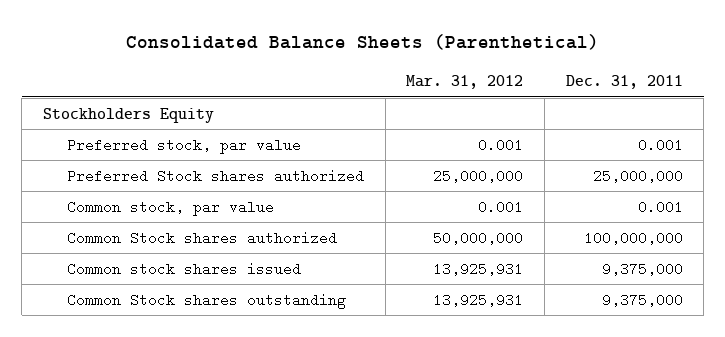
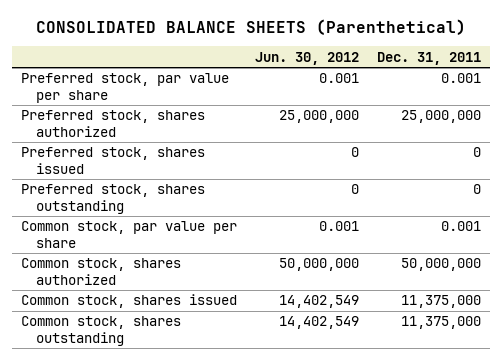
- Consolidated Balance Sheets (Parenthetical)
+ CONSOLIDATED BALANCE SHEETS (Parenthetical)
- | Mar. 31, 2012 | Dec. 31, 2011
+ | Jun. 30, 2012 | Dec. 31, 2011
- Stockholders Equity
- Preferred stock, par value | 0.001 | 0.001
- Preferred Stock shares authorized | 25,000,000 | 25,000,000
- Common stock, par value | 0.001 | 0.001
- Common Stock shares authorized | 50,000,000 | 100,000,000
- Common stock shares issued | 13,925,931 | 9,375,000
- Common Stock shares outstanding | 13,925,931 | 9,375,000
+ Preferred stock, par value per share | 0.001 | 0.001
+ Preferred stock, shares authorized | 25,000,000 | 25,000,000
+ Preferred stock, shares issued | 0 | 0
+ Preferred stock, shares outstanding | 0 | 0
+ Common stock, par value per share | 0.001 | 0.001
+ Common stock, shares authorized | 50,000,000 | 50,000,000
+ Common stock, shares issued | 14,402,549 | 11,375,000
+ Common stock, shares outstanding | 14,402,549 | 11,375,000

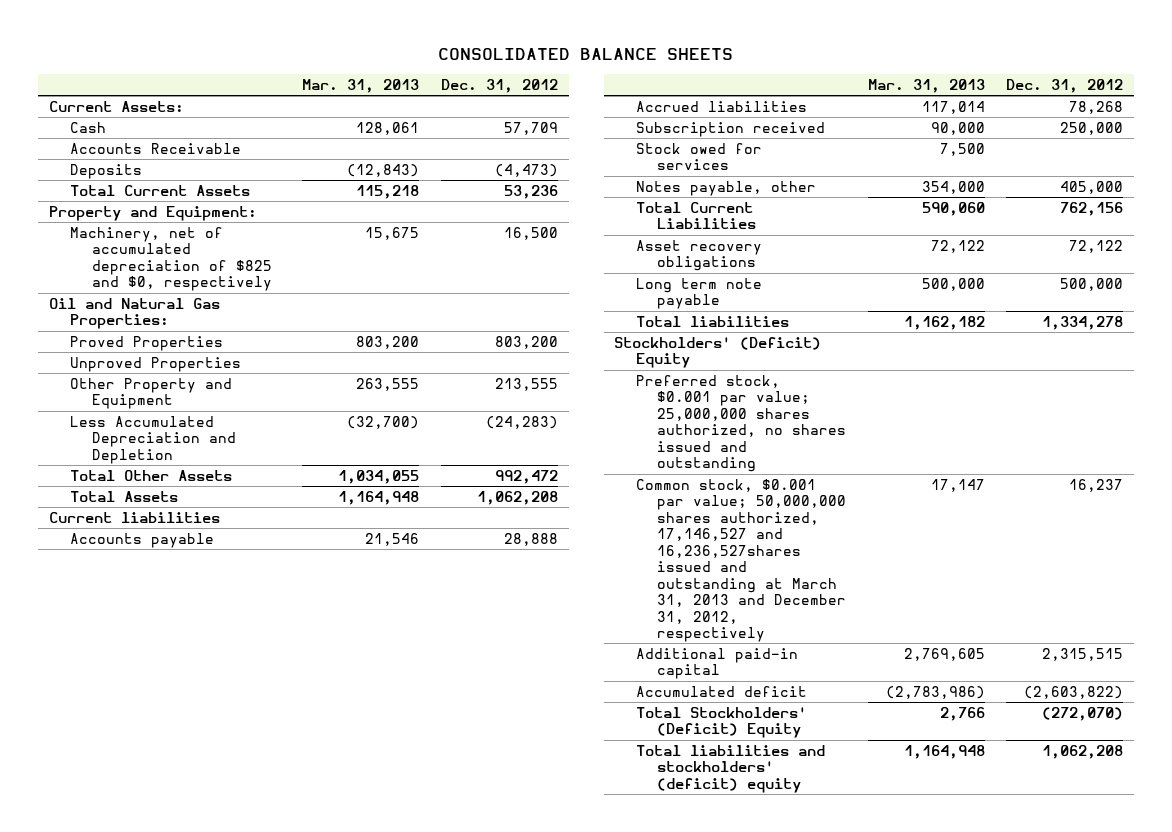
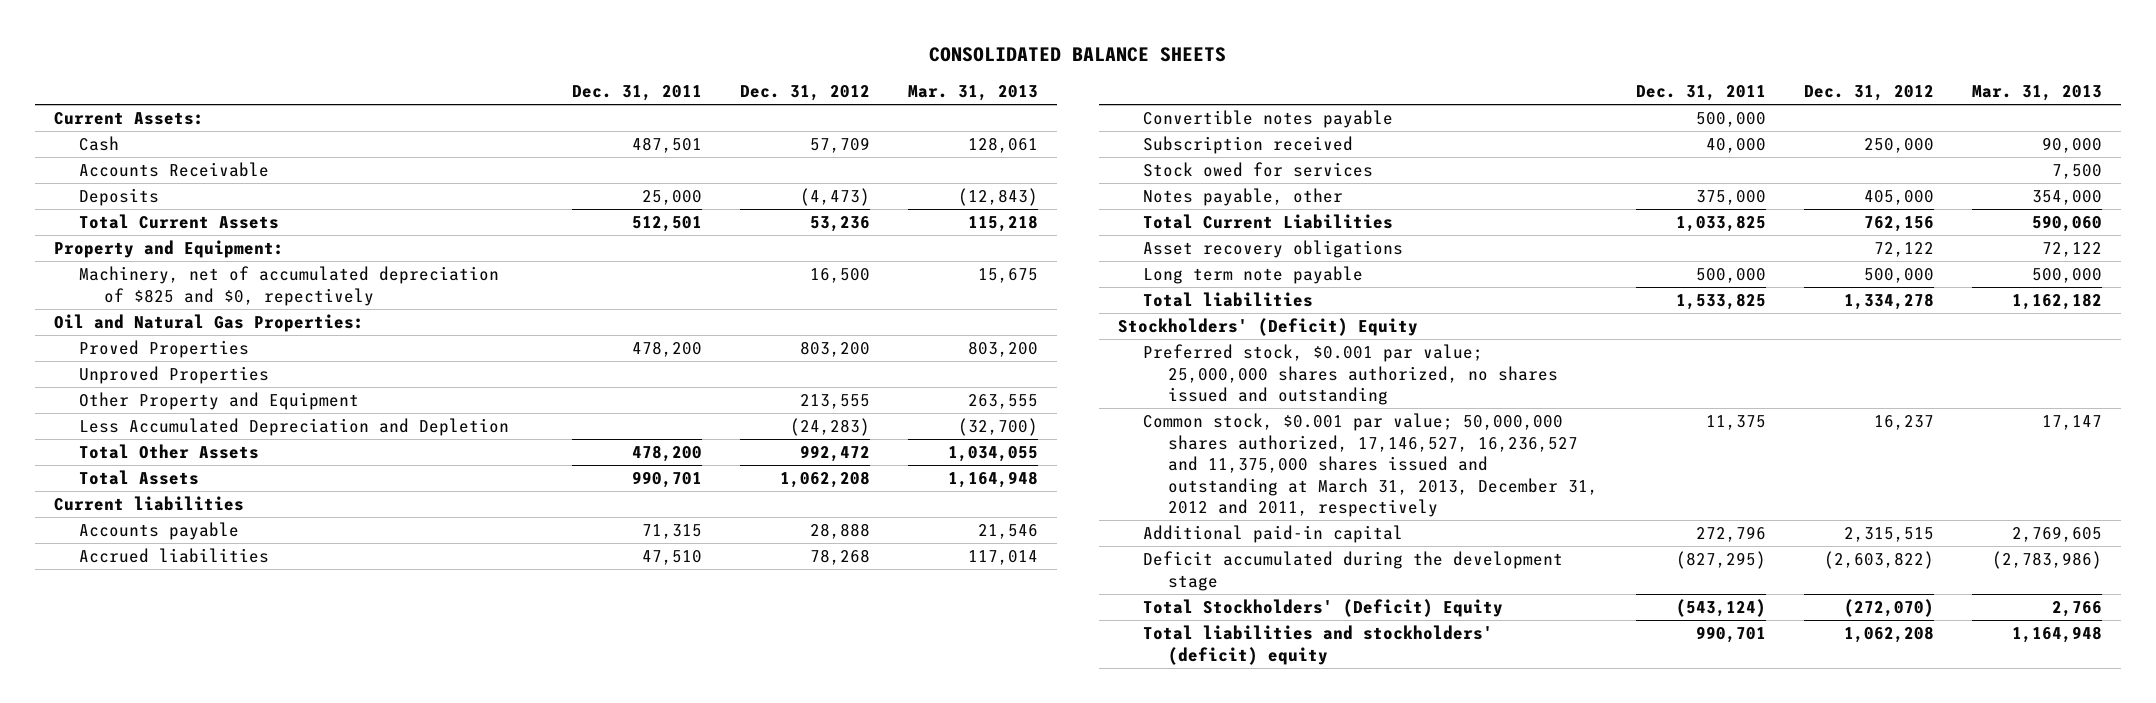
- | Mar. 31, 2013 | Dec. 31, 2012
+ | Dec. 31, 2011 | Dec. 31, 2012 | Mar. 31, 2013
- Machinery, net of accumulated depreciation of $825 and $0, respectively | 15,675 | 16,500
+ Machinery, net of accumulated depreciation of $825 and $0, repectively | | 16,500 | 15,675
+ Convertible notes payable | 500,000 | |
- Common stock, $0.001 par value; 50,000,000 shares authorized, 17,146,527 and 16,236,527shares issued and outstanding at March 31, 2013 and December 31, 2012, respectively | 17,147 | 16,237
+ Common stock, $0.001 par value; 50,000,000 shares authorized, 17,146,527, 16,236,527 and 11,375,000 shares issued and outstanding at March 31, 2013, December 31, 2012 and 2011, respectively | 11,375 | 16,237 | 17,147
- Accumulated deficit | (2,783,986) | (2,603,822)
+ Deficit accumulated during the development stage | (827,295) | (2,603,822) | (2,783,986)

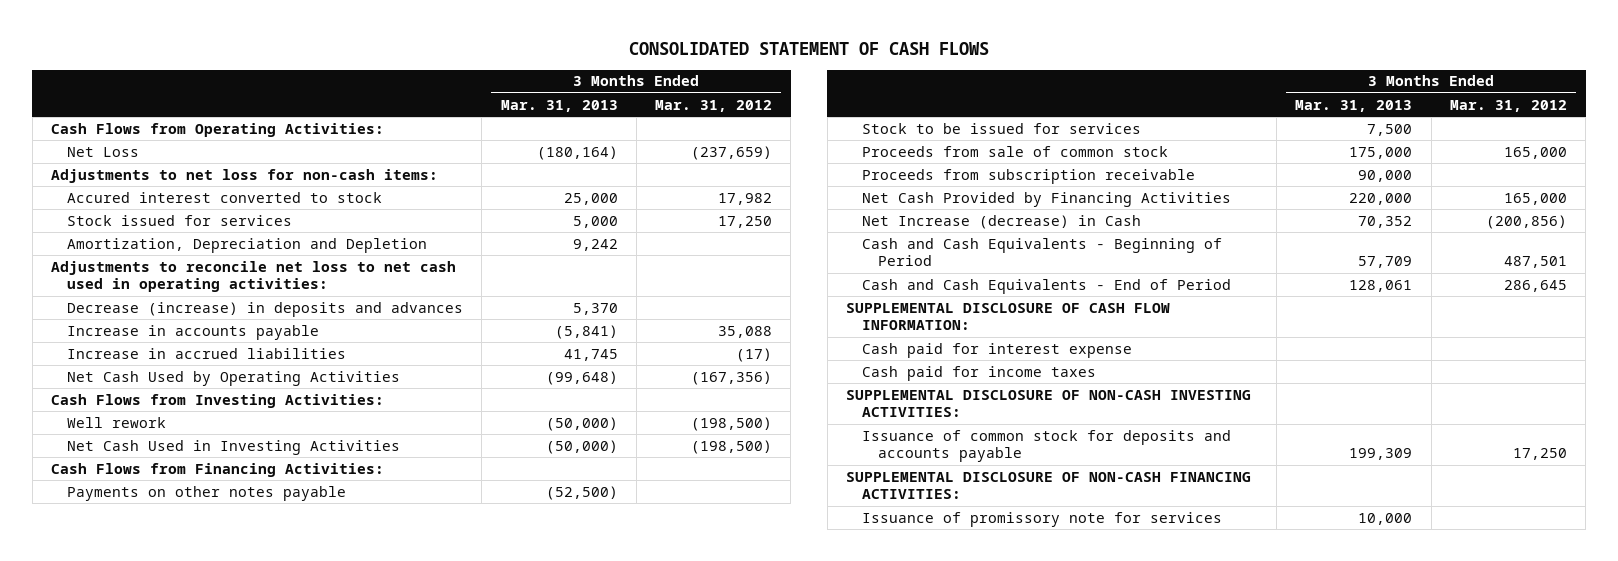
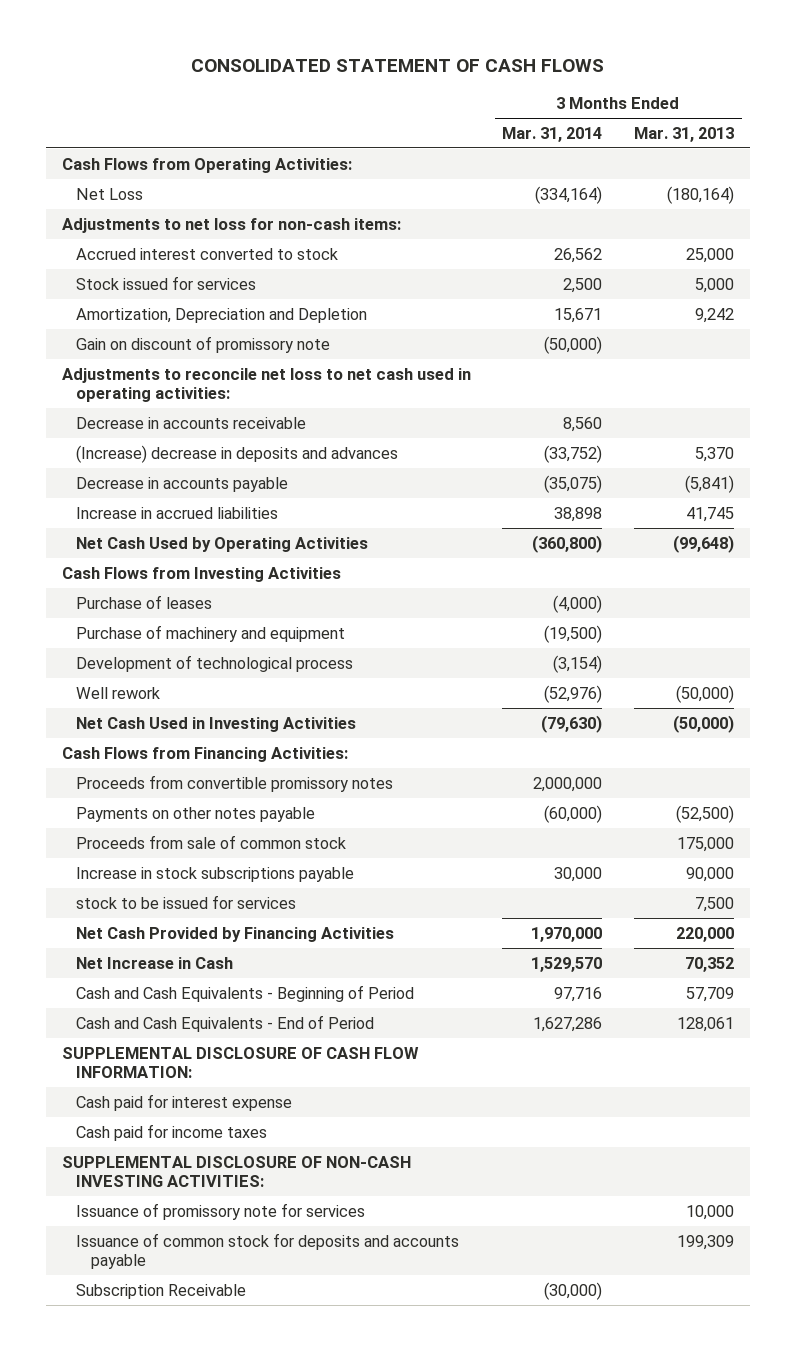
- | 3 Months Ended Mar. 31, 2013 | 3 Months Ended Mar. 31, 2012
+ | 3 Months Ended Mar. 31, 2014 | 3 Months Ended Mar. 31, 2013
- Accured interest converted to stock | 25,000 | 17,982
+ Accrued interest converted to stock | 26,562 | 25,000
+ Gain on discount of promissory note | (50,000) |
- Decrease (increase) in deposits and advances | 5,370 |
- Increase in accounts payable | (5,841) | 35,088
+ Decrease in accounts receivable | 8,560 |
+ (Increase) decrease in deposits and advances | (33,752) | 5,370
+ Decrease in accounts payable | (35,075) | (5,841)
- Cash Flows from Investing Activities:
+ Cash Flows from Investing Activities
+ Purchase of leases | (4,000) |
+ Purchase of machinery and equipment | (19,500) |
+ Development of technological process | (3,154) |
+ Proceeds from convertible promissory notes | 2,000,000 |
- Stock to be issued for services | 7,500 |
- Proceeds from subscription receivable | 90,000 |
+ Increase in stock subscriptions payable | 30,000 | 90,000
+ stock to be issued for services | | 7,500
- Net Increase (decrease) in Cash | 70,352 | (200,856)
+ Net Increase in Cash | 1,529,570 | 70,352
- SUPPLEMENTAL DISCLOSURE OF NON-CASH FINANCING ACTIVITIES:
moved down: Issuance of common stock for deposits and accounts payable | | 199,309
+ Subscription Receivable | (30,000) |

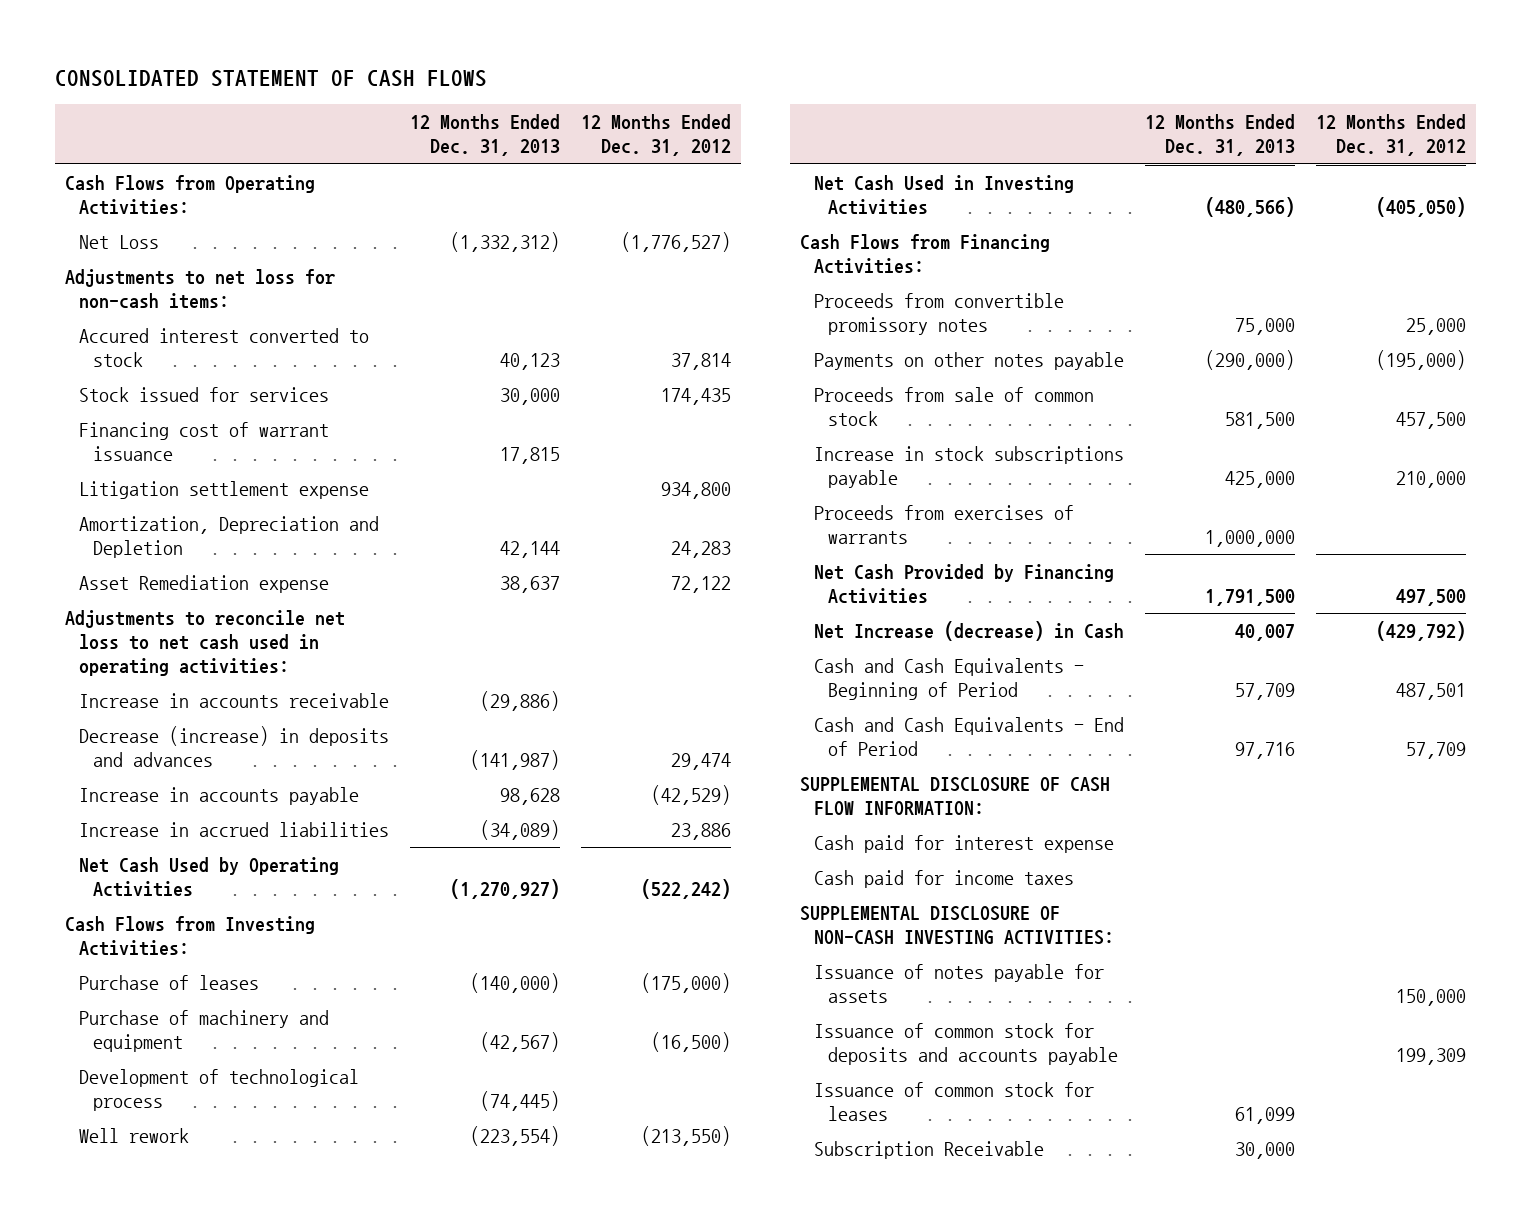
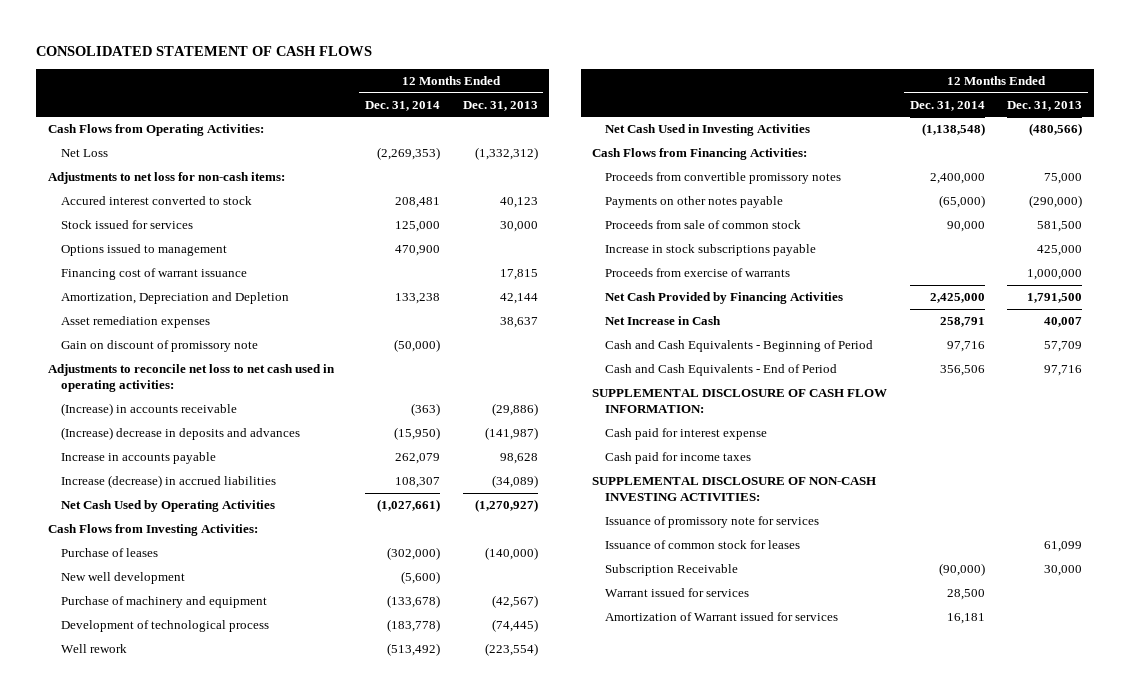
- | 12 Months Ended Dec. 31, 2013 | 12 Months Ended Dec. 31, 2012
+ | 12 Months Ended Dec. 31, 2014 | 12 Months Ended Dec. 31, 2013
+ Options issued to management | 470,900 |
- Litigation settlement expense | | 934,800
- Asset Remediation expense | 38,637 | 72,122
+ Asset remediation expenses | | 38,637
+ Gain on discount of promissory note | (50,000) |
- Increase in accounts receivable | (29,886) |
- Decrease (increase) in deposits and advances | (141,987) | 29,474
+ (Increase) in accounts receivable | (363) | (29,886)
+ (Increase) decrease in deposits and advances | (15,950) | (141,987)
- Increase in accrued liabilities | (34,089) | 23,886
+ Increase (decrease) in accrued liabilities | 108,307 | (34,089)
+ New well development | (5,600) |
- Proceeds from exercises of warrants | 1,000,000 |
+ Proceeds from exercise of warrants | | 1,000,000
- Net Increase (decrease) in Cash | 40,007 | (429,792)
+ Net Increase in Cash | 258,791 | 40,007
- Issuance of notes payable for assets | | 150,000
- Issuance of common stock for deposits and accounts payable | | 199,309
+ Issuance of promissory note for services
+ Warrant issued for services | 28,500 |
+ Amortization of Warrant issued for services | 16,181 |

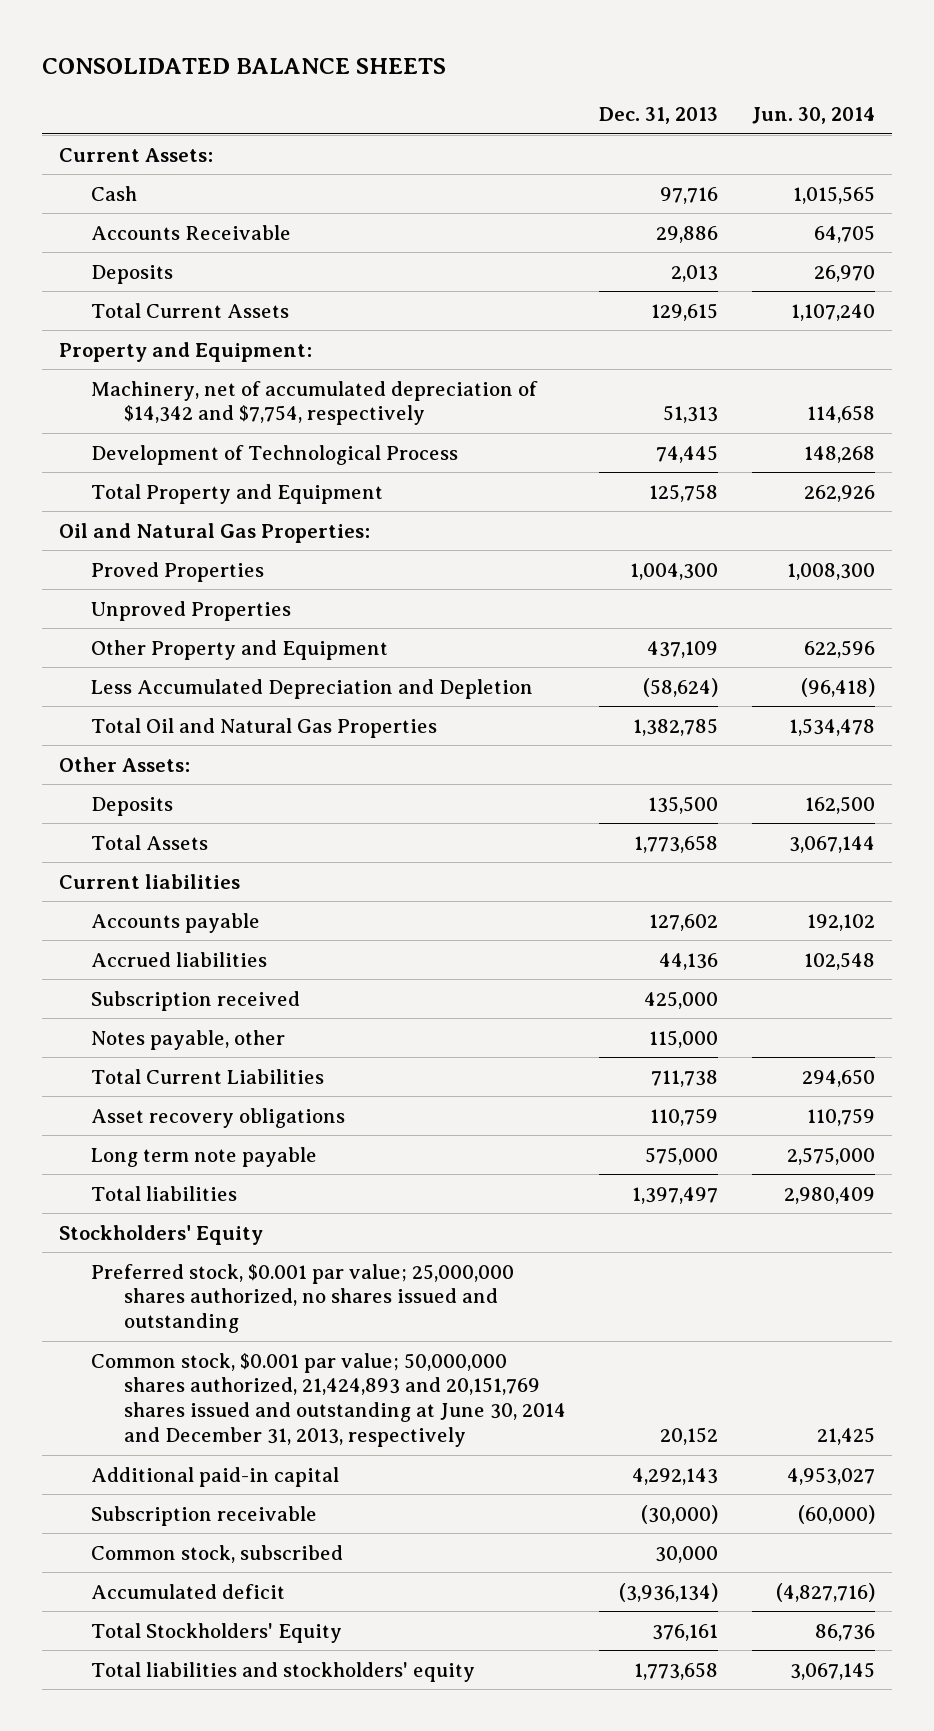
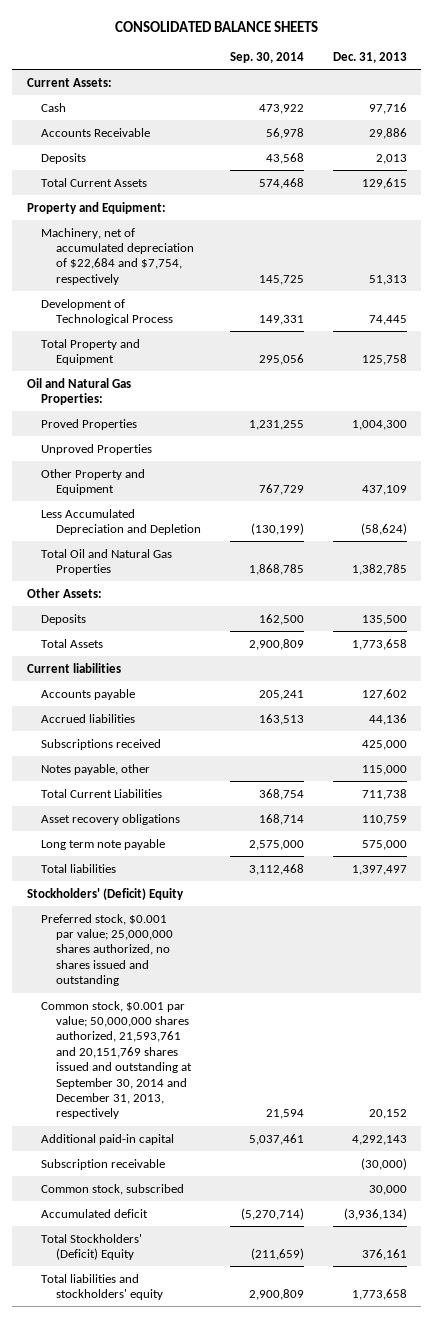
- | Dec. 31, 2013 | Jun. 30, 2014
+ | Sep. 30, 2014 | Dec. 31, 2013
- Machinery, net of accumulated depreciation of $14,342 and $7,754, respectively | 51,313 | 114,658
+ Machinery, net of accumulated depreciation of $22,684 and $7,754, respectively | 145,725 | 51,313
- Subscription received | 425,000 |
+ Subscriptions received | | 425,000
- Stockholders' Equity
+ Stockholders' (Deficit) Equity
- Common stock, $0.001 par value; 50,000,000 shares authorized, 21,424,893 and 20,151,769 shares issued and outstanding at June 30, 2014 and December 31, 2013, respectively | 20,152 | 21,425
+ Common stock, $0.001 par value; 50,000,000 shares authorized, 21,593,761 and 20,151,769 shares issued and outstanding at September 30, 2014 and December 31, 2013, respectively | 21,594 | 20,152
- Total Stockholders' Equity | 376,161 | 86,736
+ Total Stockholders' (Deficit) Equity | (211,659) | 376,161

